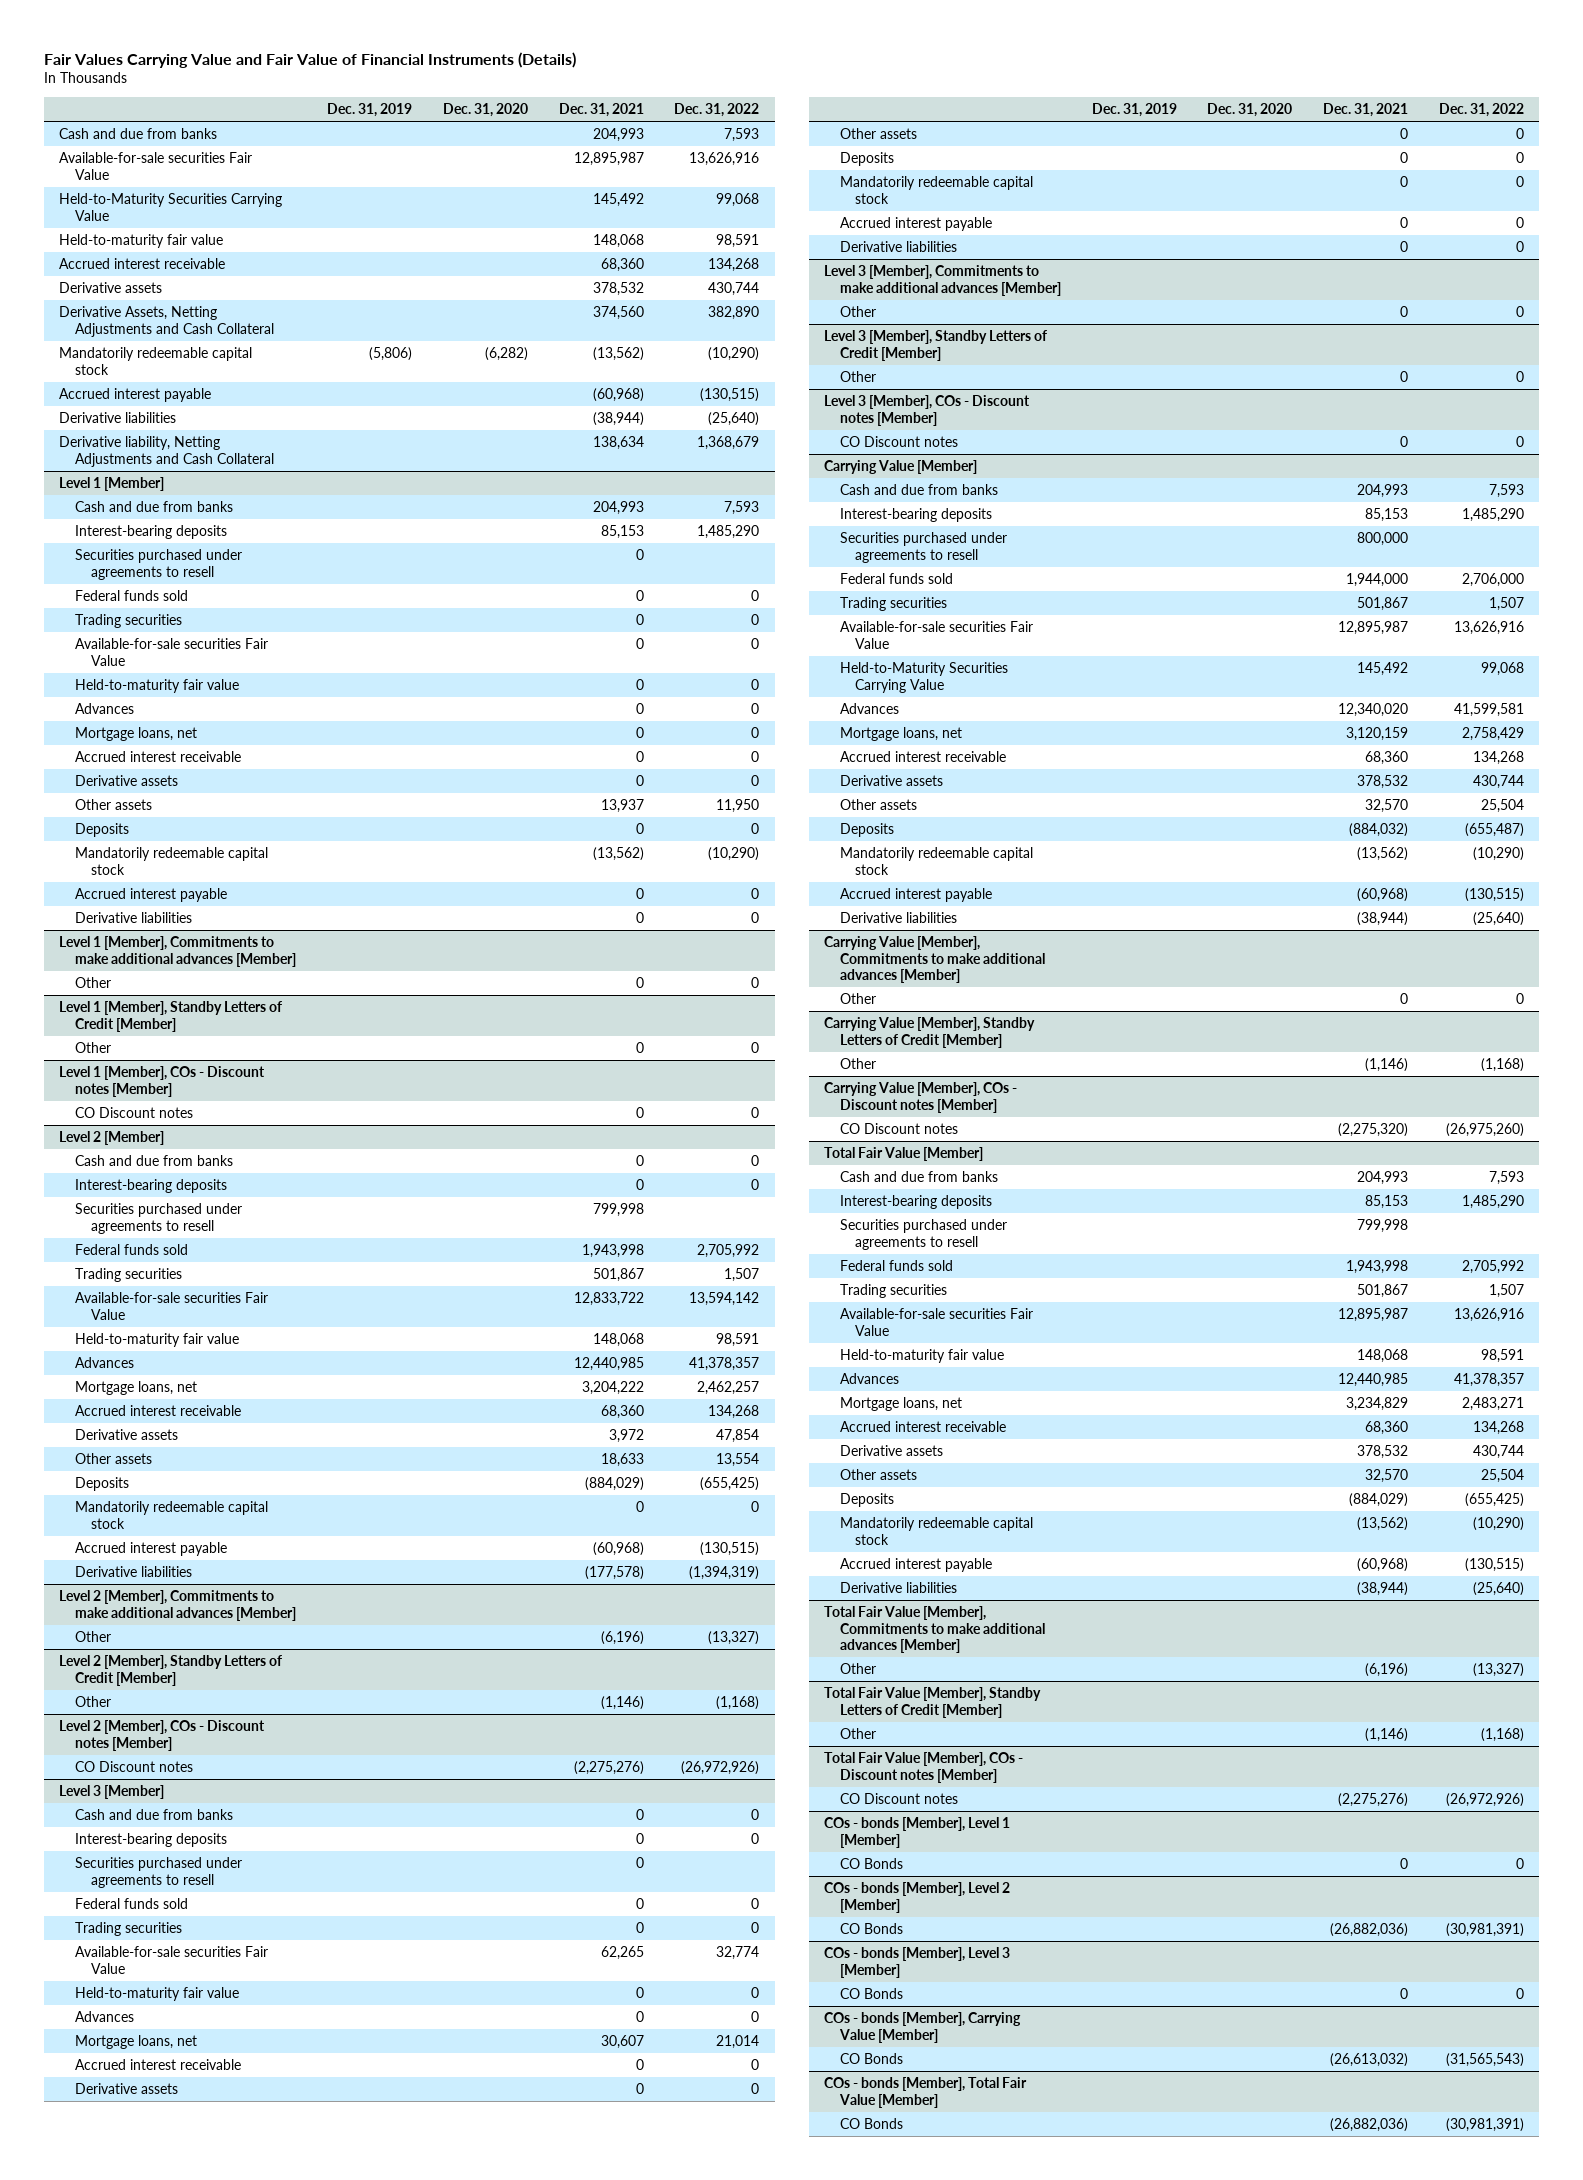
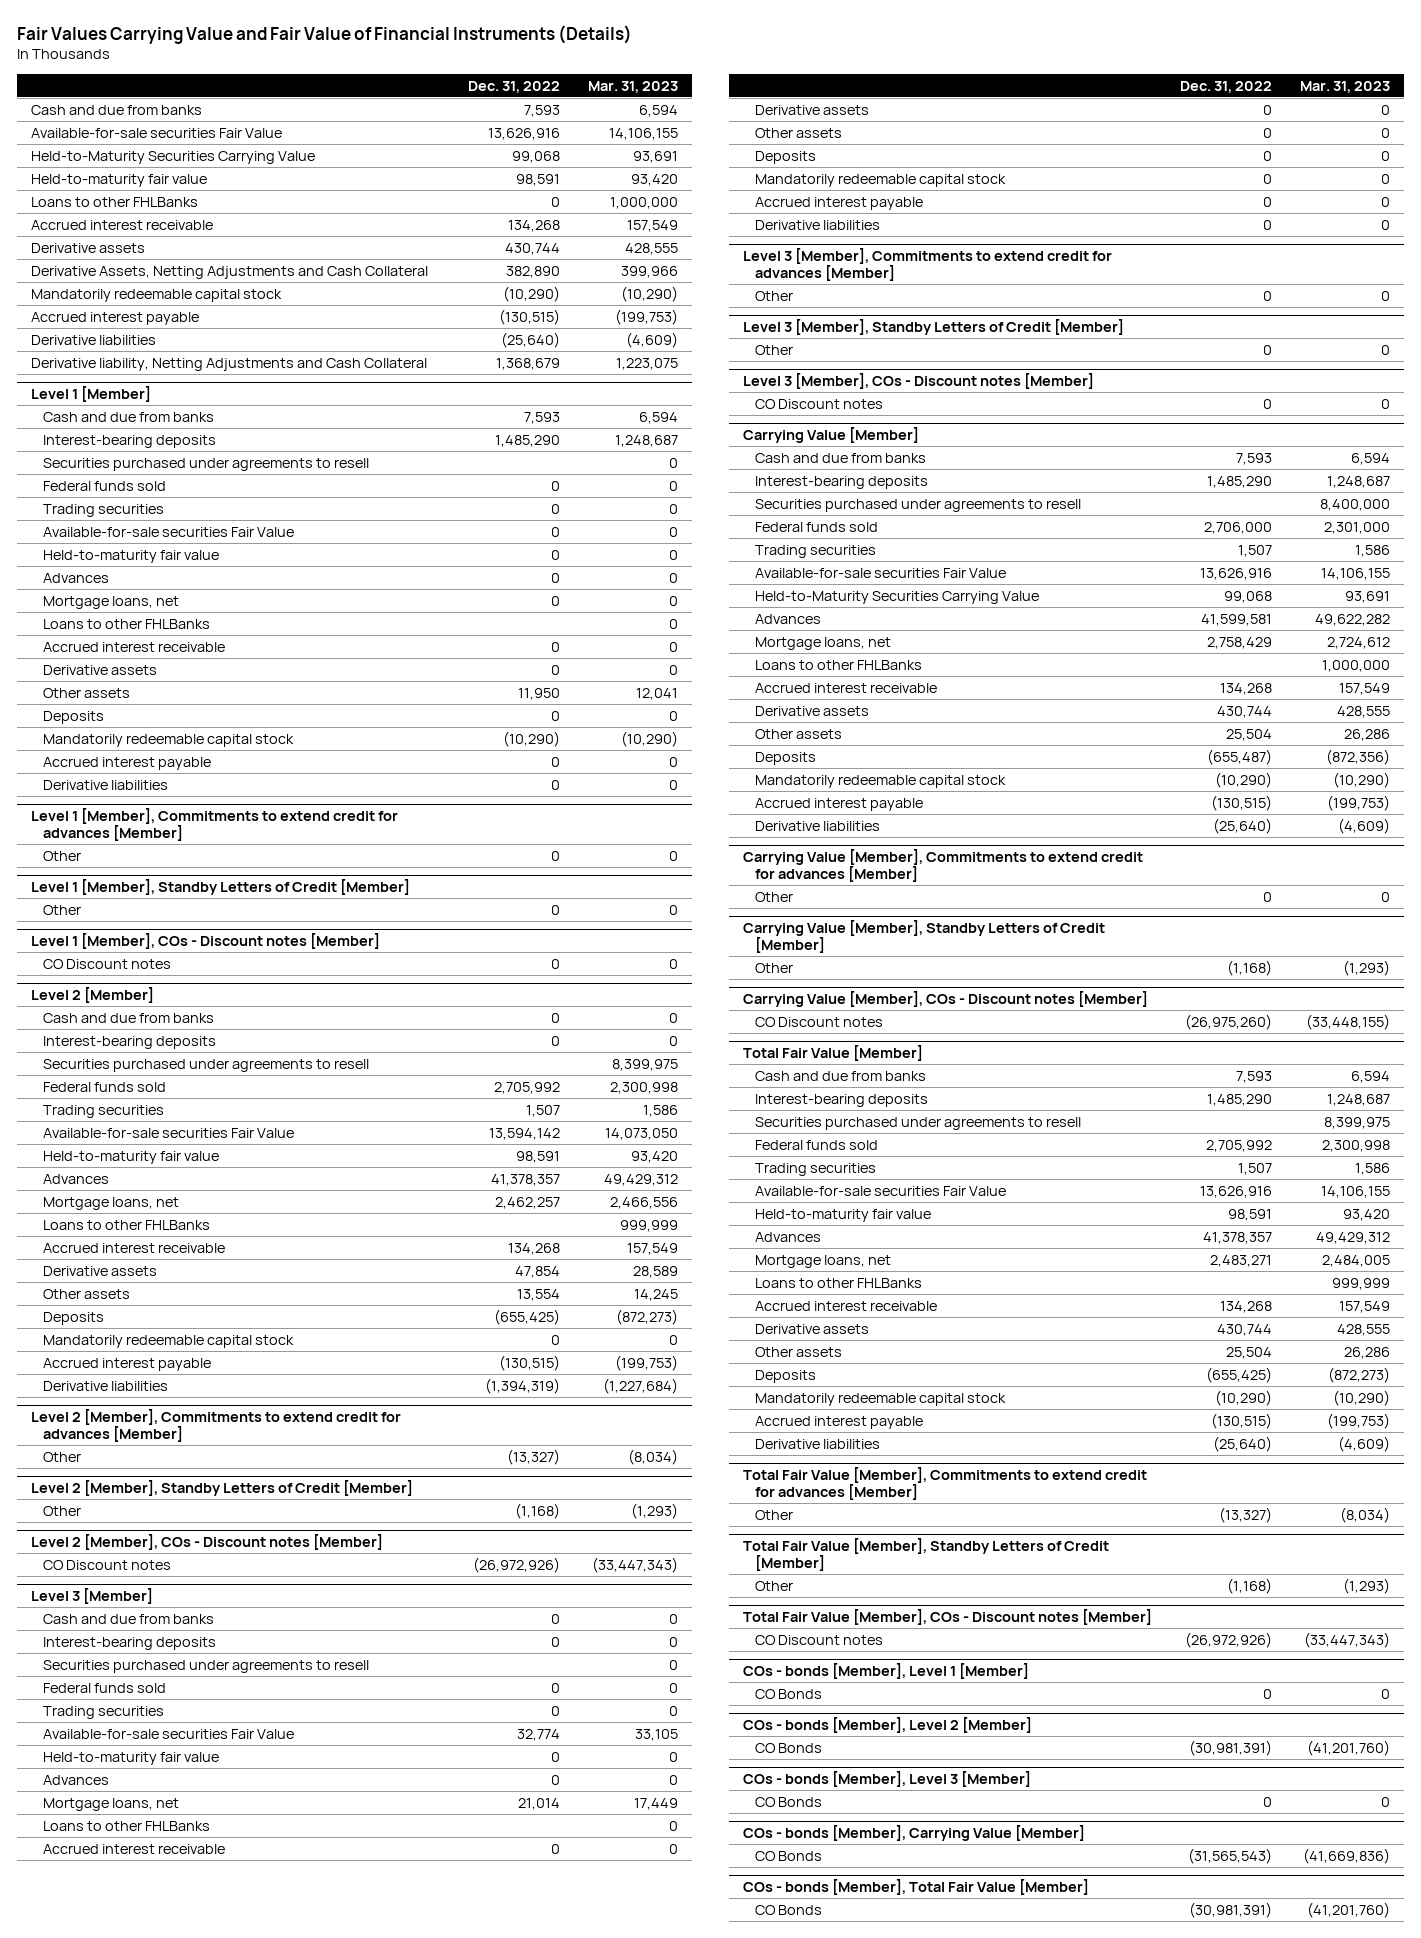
- | Dec. 31, 2019 | Dec. 31, 2020 | Dec. 31, 2021 | Dec. 31, 2022
+ | Dec. 31, 2022 | Mar. 31, 2023
+ Loans to other FHLBanks | 0 | 1,000,000
@ Level 1 [Member]
+ Loans to other FHLBanks | | 0
- Level 1 [Member], Commitments to make additional advances [Member]
+ Level 1 [Member], Commitments to extend credit for advances [Member]
@ Level 2 [Member]
+ Loans to other FHLBanks | | 999,999
- Level 2 [Member], Commitments to make additional advances [Member]
+ Level 2 [Member], Commitments to extend credit for advances [Member]
@ Level 3 [Member]
+ Loans to other FHLBanks | | 0
- Level 3 [Member], Commitments to make additional advances [Member]
+ Level 3 [Member], Commitments to extend credit for advances [Member]
@ Carrying Value [Member]
+ Loans to other FHLBanks | | 1,000,000
- Carrying Value [Member], Commitments to make additional advances [Member]
+ Carrying Value [Member], Commitments to extend credit for advances [Member]
@ Total Fair Value [Member]
+ Loans to other FHLBanks | | 999,999
- Total Fair Value [Member], Commitments to make additional advances [Member]
+ Total Fair Value [Member], Commitments to extend credit for advances [Member]

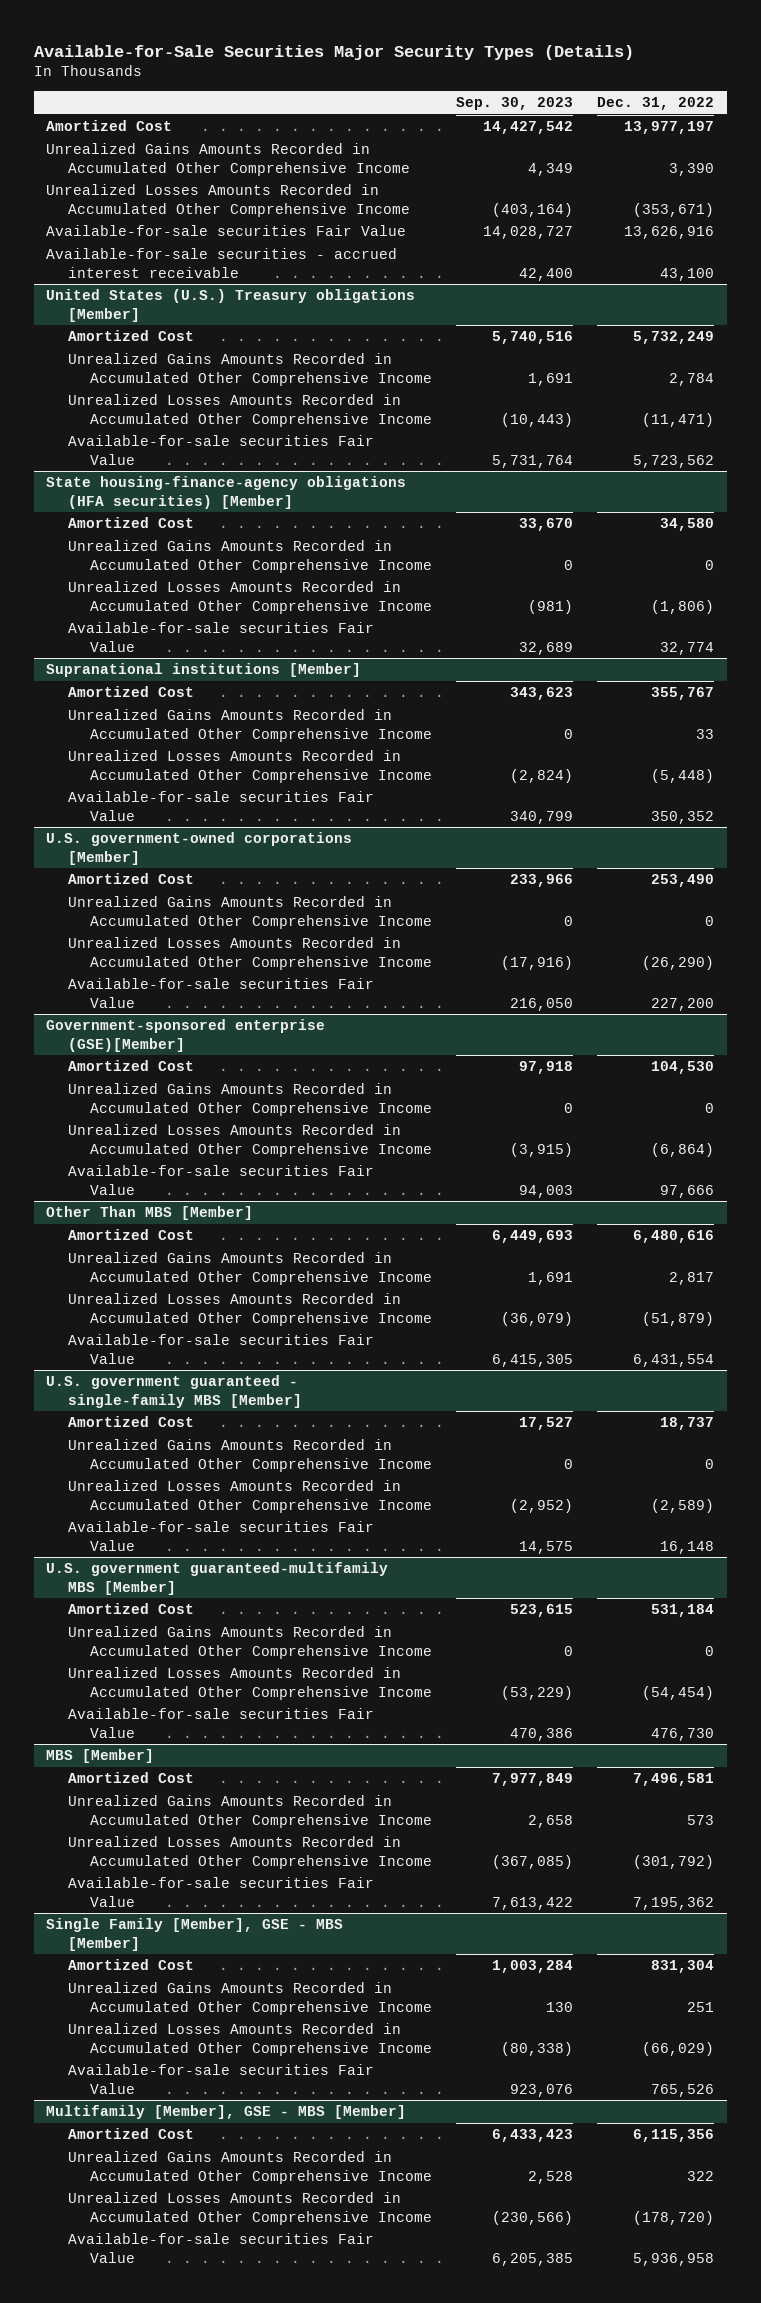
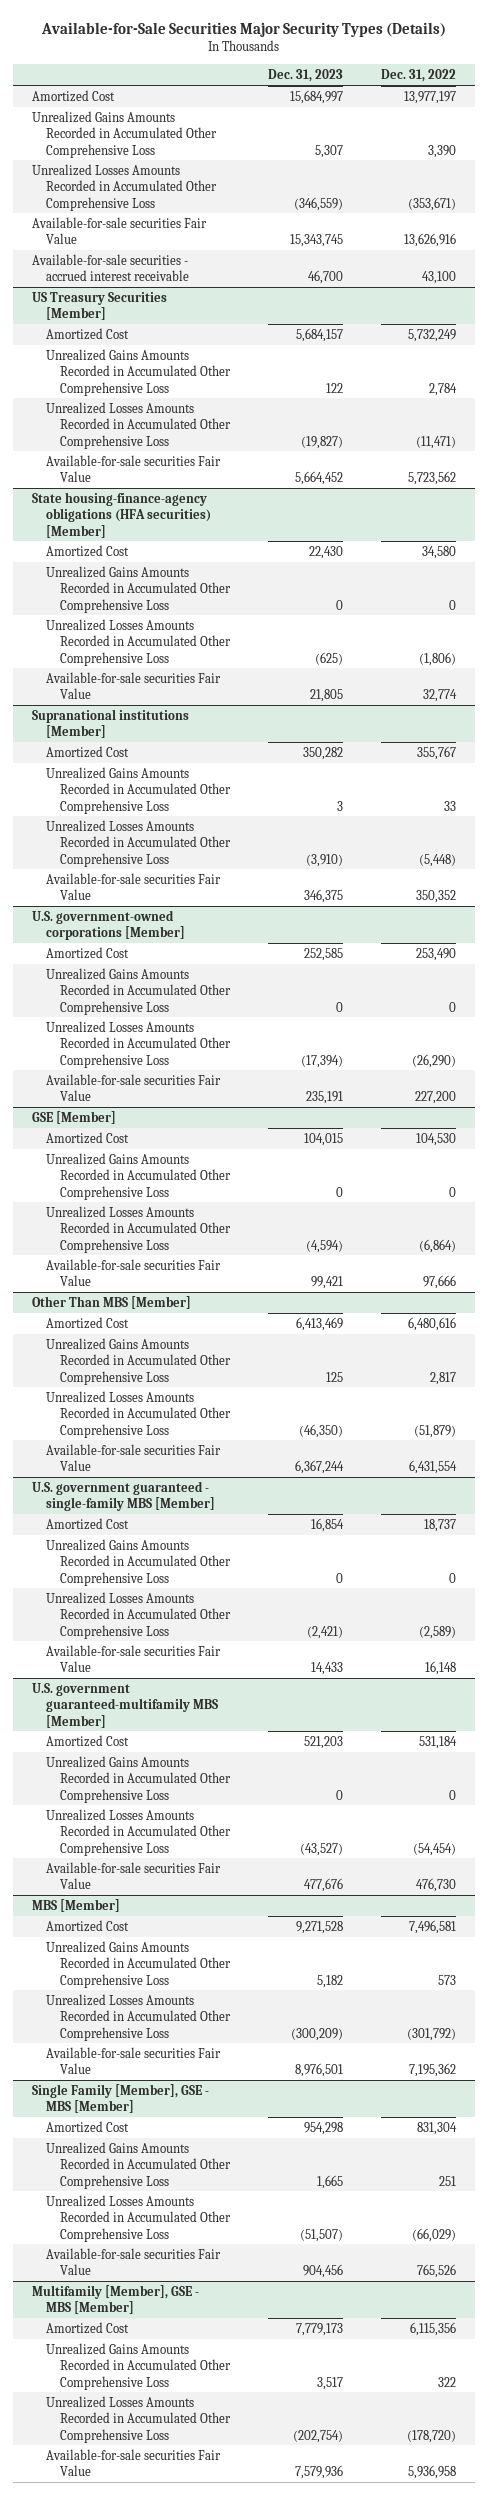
- | Sep. 30, 2023 | Dec. 31, 2022
+ | Dec. 31, 2023 | Dec. 31, 2022
- Unrealized Gains Amounts Recorded in Accumulated Other Comprehensive Income | 4,349 | 3,390
- Unrealized Losses Amounts Recorded in Accumulated Other Comprehensive Income | (403,164) | (353,671)
+ Unrealized Gains Amounts Recorded in Accumulated Other Comprehensive Loss | 5,307 | 3,390
+ Unrealized Losses Amounts Recorded in Accumulated Other Comprehensive Loss | (346,559) | (353,671)
- United States (U.S.) Treasury obligations [Member]
+ US Treasury Securities [Member]
- Unrealized Gains Amounts Recorded in Accumulated Other Comprehensive Income | 1,691 | 2,784
- Unrealized Losses Amounts Recorded in Accumulated Other Comprehensive Income | (10,443) | (11,471)
+ Unrealized Gains Amounts Recorded in Accumulated Other Comprehensive Loss | 122 | 2,784
+ Unrealized Losses Amounts Recorded in Accumulated Other Comprehensive Loss | (19,827) | (11,471)
@ State housing-finance-agency obligations (HFA securities) [Member]
- Unrealized Gains Amounts Recorded in Accumulated Other Comprehensive Income | 0 | 0
- Unrealized Losses Amounts Recorded in Accumulated Other Comprehensive Income | (981) | (1,806)
+ Unrealized Gains Amounts Recorded in Accumulated Other Comprehensive Loss | 0 | 0
+ Unrealized Losses Amounts Recorded in Accumulated Other Comprehensive Loss | (625) | (1,806)
@ Supranational institutions [Member]
- Unrealized Gains Amounts Recorded in Accumulated Other Comprehensive Income | 0 | 33
- Unrealized Losses Amounts Recorded in Accumulated Other Comprehensive Income | (2,824) | (5,448)
+ Unrealized Gains Amounts Recorded in Accumulated Other Comprehensive Loss | 3 | 33
+ Unrealized Losses Amounts Recorded in Accumulated Other Comprehensive Loss | (3,910) | (5,448)
@ U.S. government-owned corporations [Member]
- Unrealized Gains Amounts Recorded in Accumulated Other Comprehensive Income | 0 | 0
- Unrealized Losses Amounts Recorded in Accumulated Other Comprehensive Income | (17,916) | (26,290)
+ Unrealized Gains Amounts Recorded in Accumulated Other Comprehensive Loss | 0 | 0
+ Unrealized Losses Amounts Recorded in Accumulated Other Comprehensive Loss | (17,394) | (26,290)
- Government-sponsored enterprise (GSE)[Member]
+ GSE [Member]
- Unrealized Gains Amounts Recorded in Accumulated Other Comprehensive Income | 0 | 0
- Unrealized Losses Amounts Recorded in Accumulated Other Comprehensive Income | (3,915) | (6,864)
+ Unrealized Gains Amounts Recorded in Accumulated Other Comprehensive Loss | 0 | 0
+ Unrealized Losses Amounts Recorded in Accumulated Other Comprehensive Loss | (4,594) | (6,864)
@ Other Than MBS [Member]
- Unrealized Gains Amounts Recorded in Accumulated Other Comprehensive Income | 1,691 | 2,817
- Unrealized Losses Amounts Recorded in Accumulated Other Comprehensive Income | (36,079) | (51,879)
+ Unrealized Gains Amounts Recorded in Accumulated Other Comprehensive Loss | 125 | 2,817
+ Unrealized Losses Amounts Recorded in Accumulated Other Comprehensive Loss | (46,350) | (51,879)
@ U.S. government guaranteed - single-family MBS [Member]
- Unrealized Gains Amounts Recorded in Accumulated Other Comprehensive Income | 0 | 0
- Unrealized Losses Amounts Recorded in Accumulated Other Comprehensive Income | (2,952) | (2,589)
+ Unrealized Gains Amounts Recorded in Accumulated Other Comprehensive Loss | 0 | 0
+ Unrealized Losses Amounts Recorded in Accumulated Other Comprehensive Loss | (2,421) | (2,589)
@ U.S. government guaranteed-multifamily MBS [Member]
- Unrealized Gains Amounts Recorded in Accumulated Other Comprehensive Income | 0 | 0
- Unrealized Losses Amounts Recorded in Accumulated Other Comprehensive Income | (53,229) | (54,454)
+ Unrealized Gains Amounts Recorded in Accumulated Other Comprehensive Loss | 0 | 0
+ Unrealized Losses Amounts Recorded in Accumulated Other Comprehensive Loss | (43,527) | (54,454)
@ MBS [Member]
- Unrealized Gains Amounts Recorded in Accumulated Other Comprehensive Income | 2,658 | 573
- Unrealized Losses Amounts Recorded in Accumulated Other Comprehensive Income | (367,085) | (301,792)
+ Unrealized Gains Amounts Recorded in Accumulated Other Comprehensive Loss | 5,182 | 573
+ Unrealized Losses Amounts Recorded in Accumulated Other Comprehensive Loss | (300,209) | (301,792)
@ Single Family [Member], GSE - MBS [Member]
- Unrealized Gains Amounts Recorded in Accumulated Other Comprehensive Income | 130 | 251
- Unrealized Losses Amounts Recorded in Accumulated Other Comprehensive Income | (80,338) | (66,029)
+ Unrealized Gains Amounts Recorded in Accumulated Other Comprehensive Loss | 1,665 | 251
+ Unrealized Losses Amounts Recorded in Accumulated Other Comprehensive Loss | (51,507) | (66,029)
@ Multifamily [Member], GSE - MBS [Member]
- Unrealized Gains Amounts Recorded in Accumulated Other Comprehensive Income | 2,528 | 322
- Unrealized Losses Amounts Recorded in Accumulated Other Comprehensive Income | (230,566) | (178,720)
+ Unrealized Gains Amounts Recorded in Accumulated Other Comprehensive Loss | 3,517 | 322
+ Unrealized Losses Amounts Recorded in Accumulated Other Comprehensive Loss | (202,754) | (178,720)

